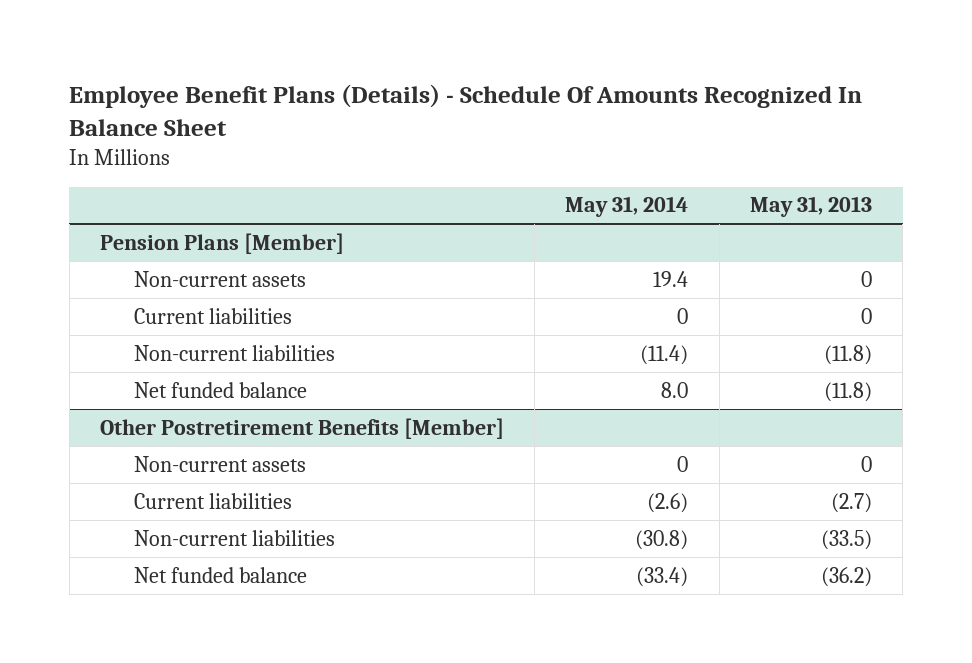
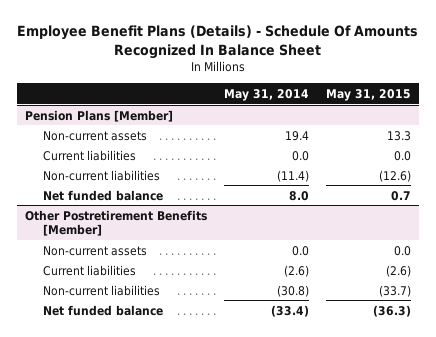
- | May 31, 2014 | May 31, 2013
+ | May 31, 2014 | May 31, 2015
@ Pension Plans [Member]
- Current liabilities | 0 | 0
+ Current liabilities | 0.0 | 0.0
@ Other Postretirement Benefits [Member]
- Non-current assets | 0 | 0
+ Non-current assets | 0.0 | 0.0

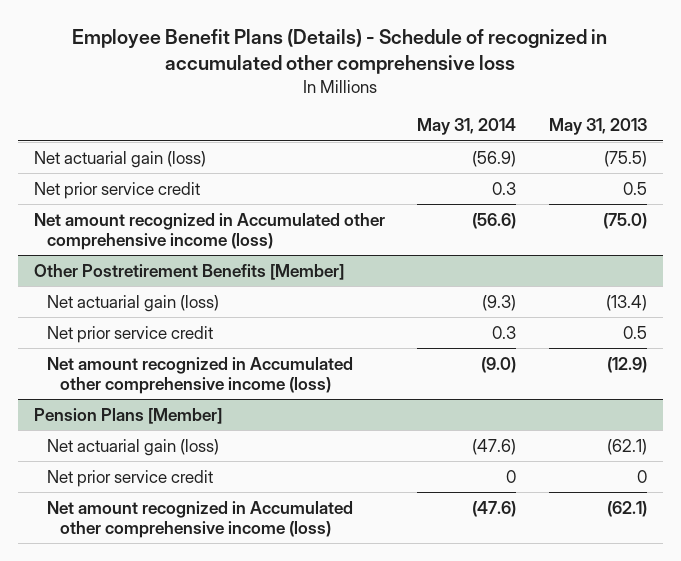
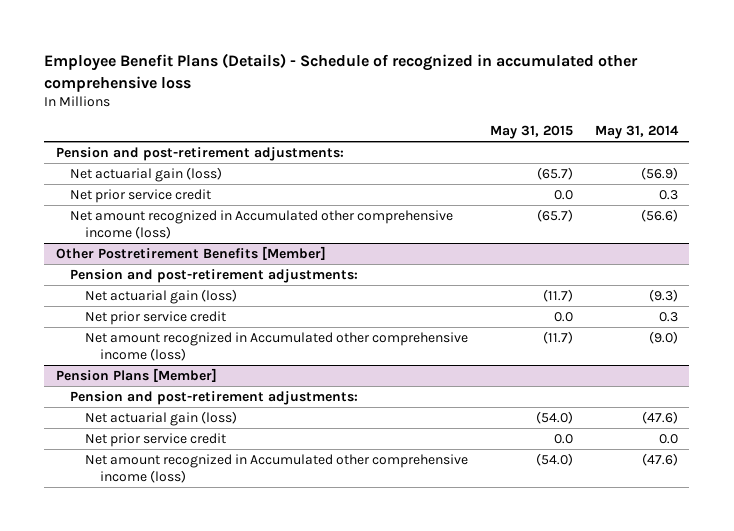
- | May 31, 2014 | May 31, 2013
+ | May 31, 2015 | May 31, 2014
+ Pension and post-retirement adjustments:
@ Other Postretirement Benefits [Member]
+ Pension and post-retirement adjustments:
@ Pension Plans [Member]
+ Pension and post-retirement adjustments:
- Net prior service credit | 0 | 0
+ Net prior service credit | 0.0 | 0.0

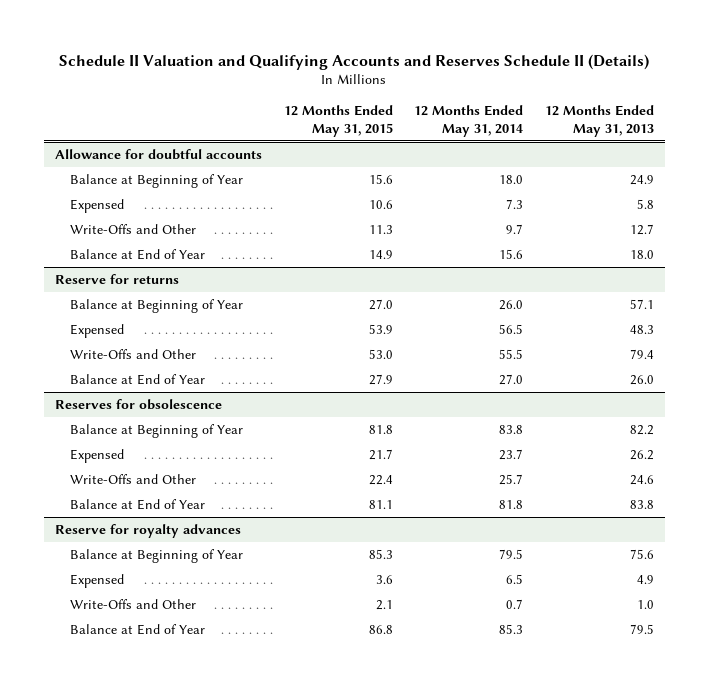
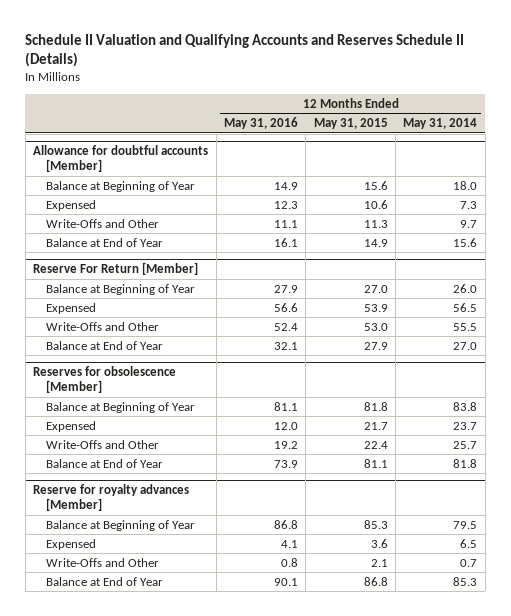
- | 12 Months Ended May 31, 2015 | 12 Months Ended May 31, 2014 | 12 Months Ended May 31, 2013
+ | 12 Months Ended May 31, 2016 | 12 Months Ended May 31, 2015 | 12 Months Ended May 31, 2014
- Allowance for doubtful accounts
+ Allowance for doubtful accounts [Member]
- Reserve for returns
+ Reserve For Return [Member]
- Reserves for obsolescence
+ Reserves for obsolescence [Member]
- Reserve for royalty advances
+ Reserve for royalty advances [Member]

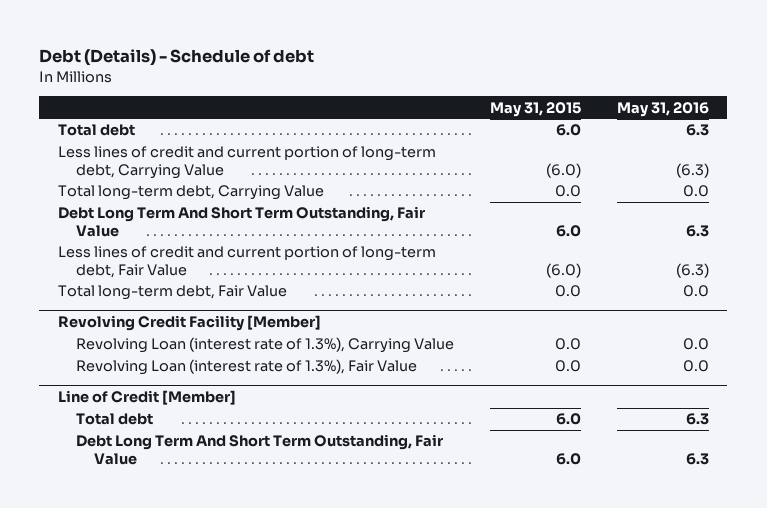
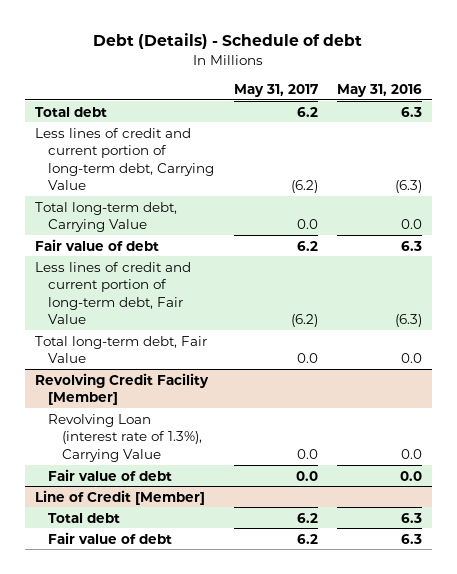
- | May 31, 2015 | May 31, 2016
+ | May 31, 2017 | May 31, 2016
- Debt Long Term And Short Term Outstanding, Fair Value | 6.0 | 6.3
+ Fair value of debt | 6.2 | 6.3
@ Revolving Credit Facility [Member]
- Revolving Loan (interest rate of 1.3%), Fair Value | 0.0 | 0.0
+ Fair value of debt | 0.0 | 0.0
@ Line of Credit [Member]
- Debt Long Term And Short Term Outstanding, Fair Value | 6.0 | 6.3
+ Fair value of debt | 6.2 | 6.3

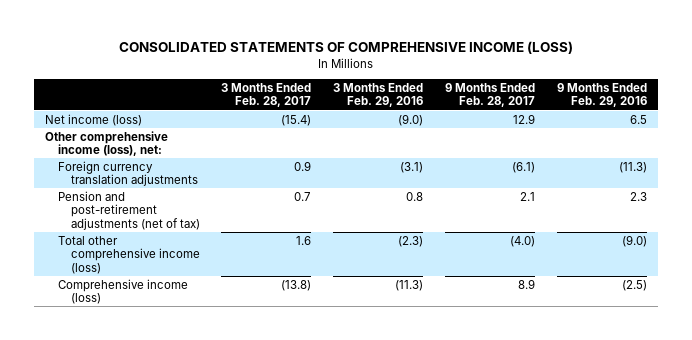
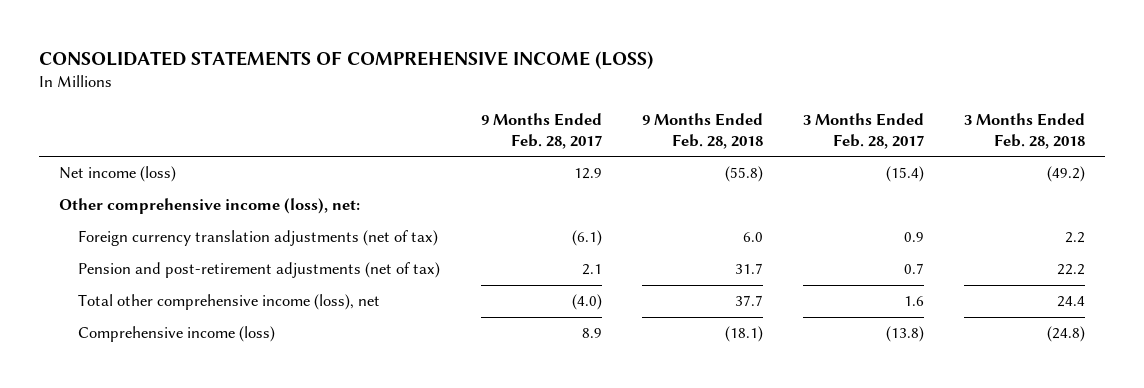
- | 3 Months Ended Feb. 28, 2017 | 3 Months Ended Feb. 29, 2016 | 9 Months Ended Feb. 28, 2017 | 9 Months Ended Feb. 29, 2016
+ | 9 Months Ended Feb. 28, 2017 | 9 Months Ended Feb. 28, 2018 | 3 Months Ended Feb. 28, 2017 | 3 Months Ended Feb. 28, 2018
- Foreign currency translation adjustments | 0.9 | (3.1) | (6.1) | (11.3)
+ Foreign currency translation adjustments (net of tax) | (6.1) | 6.0 | 0.9 | 2.2
- Total other comprehensive income (loss) | 1.6 | (2.3) | (4.0) | (9.0)
+ Total other comprehensive income (loss), net | (4.0) | 37.7 | 1.6 | 24.4

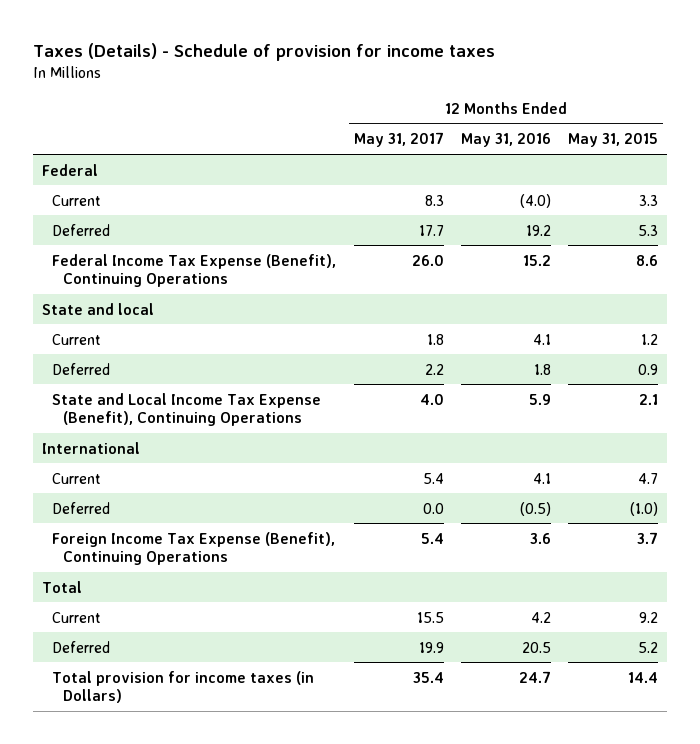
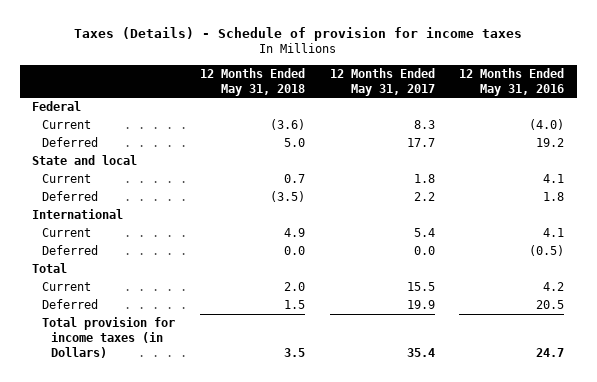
- | 12 Months Ended May 31, 2017 | 12 Months Ended May 31, 2016 | 12 Months Ended May 31, 2015
+ | 12 Months Ended May 31, 2018 | 12 Months Ended May 31, 2017 | 12 Months Ended May 31, 2016
- Federal Income Tax Expense (Benefit), Continuing Operations | 26.0 | 15.2 | 8.6
- State and Local Income Tax Expense (Benefit), Continuing Operations | 4.0 | 5.9 | 2.1
- Foreign Income Tax Expense (Benefit), Continuing Operations | 5.4 | 3.6 | 3.7

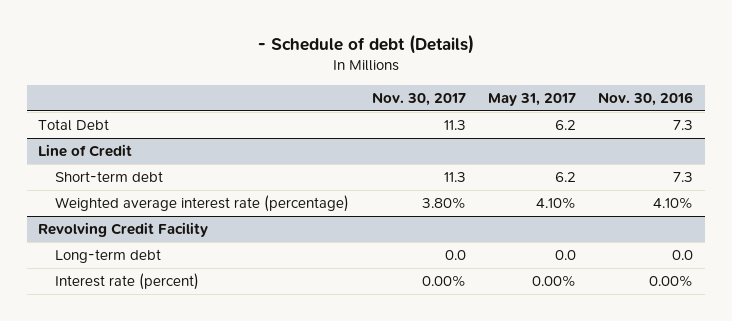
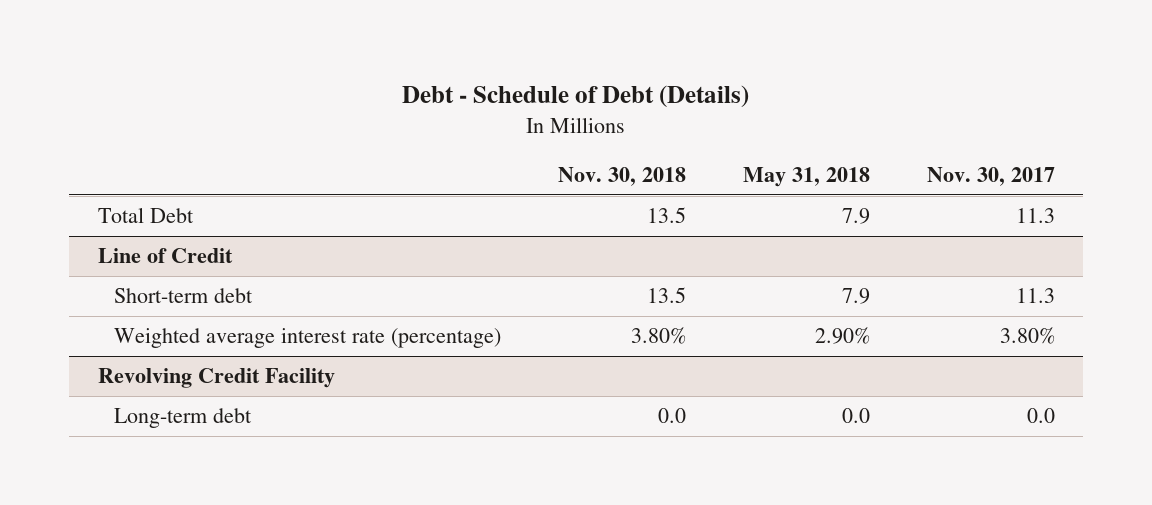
- - Schedule of debt (Details)
+ Debt - Schedule of Debt (Details)
- | Nov. 30, 2017 | May 31, 2017 | Nov. 30, 2016
+ | Nov. 30, 2018 | May 31, 2018 | Nov. 30, 2017
@ Revolving Credit Facility
- Interest rate (percent) | 0.00% | 0.00% | 0.00%

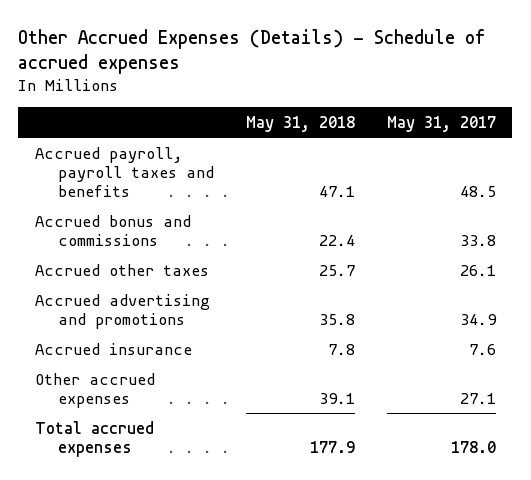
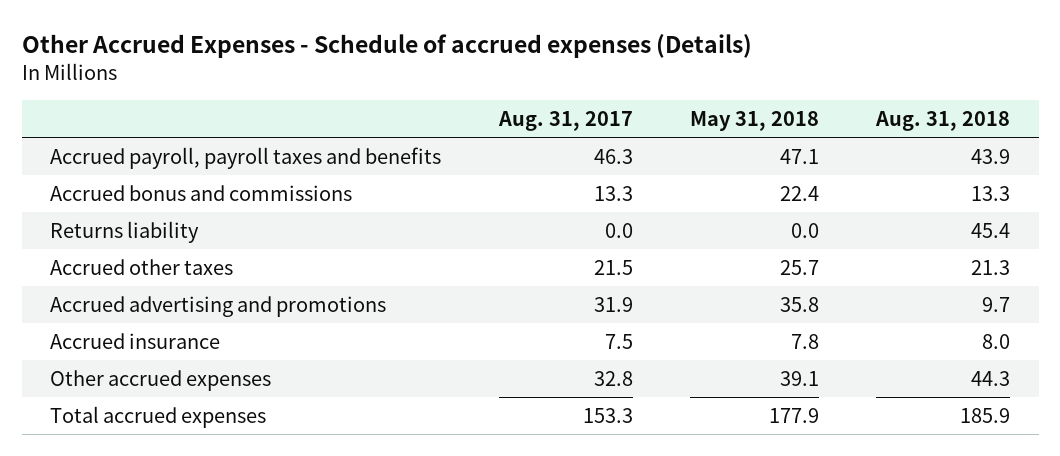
- Other Accrued Expenses (Details) - Schedule of accrued expenses
+ Other Accrued Expenses - Schedule of accrued expenses (Details)
- | May 31, 2018 | May 31, 2017
+ | Aug. 31, 2017 | May 31, 2018 | Aug. 31, 2018
+ Returns liability | 0.0 | 0.0 | 45.4

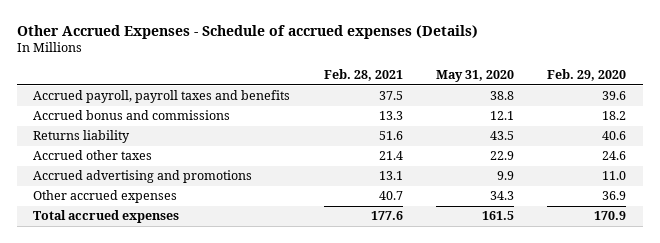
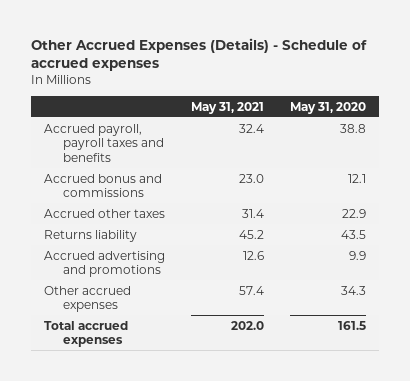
- Other Accrued Expenses - Schedule of accrued expenses (Details)
+ Other Accrued Expenses (Details) - Schedule of accrued expenses
- | Feb. 28, 2021 | May 31, 2020 | Feb. 29, 2020
+ | May 31, 2021 | May 31, 2020
moved down: Returns liability | 45.2 | 43.5

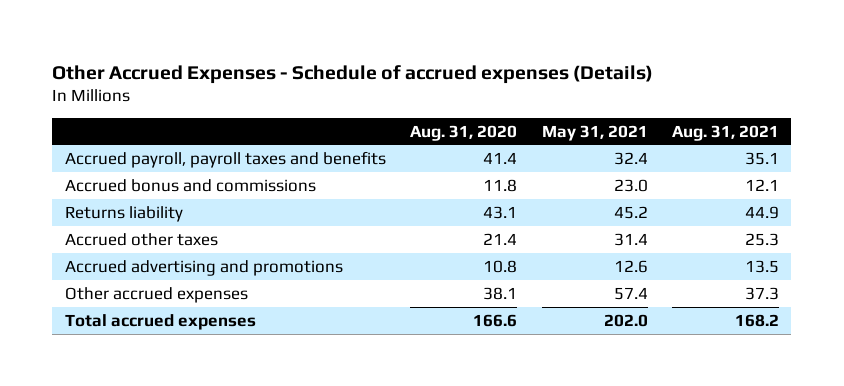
- Other Accrued Expenses (Details) - Schedule of accrued expenses
+ Other Accrued Expenses - Schedule of accrued expenses (Details)
- | May 31, 2021 | May 31, 2020
+ | Aug. 31, 2020 | May 31, 2021 | Aug. 31, 2021
moved down: Accrued other taxes | 21.4 | 31.4 | 25.3

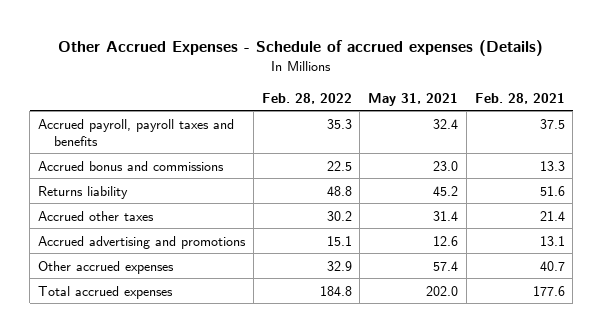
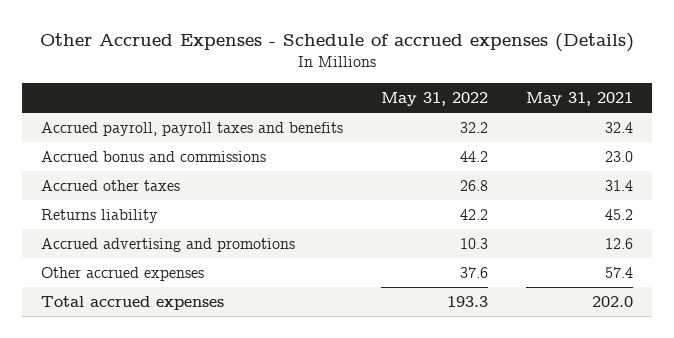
- | Feb. 28, 2022 | May 31, 2021 | Feb. 28, 2021
+ | May 31, 2022 | May 31, 2021
moved down: Returns liability | 42.2 | 45.2

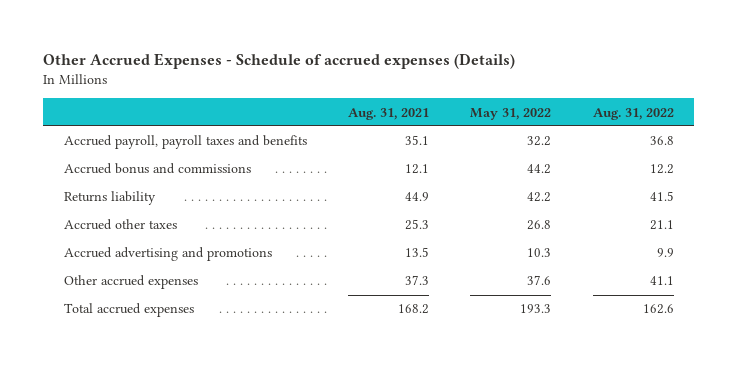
- | May 31, 2022 | May 31, 2021
+ | Aug. 31, 2021 | May 31, 2022 | Aug. 31, 2022
moved down: Accrued other taxes | 25.3 | 26.8 | 21.1

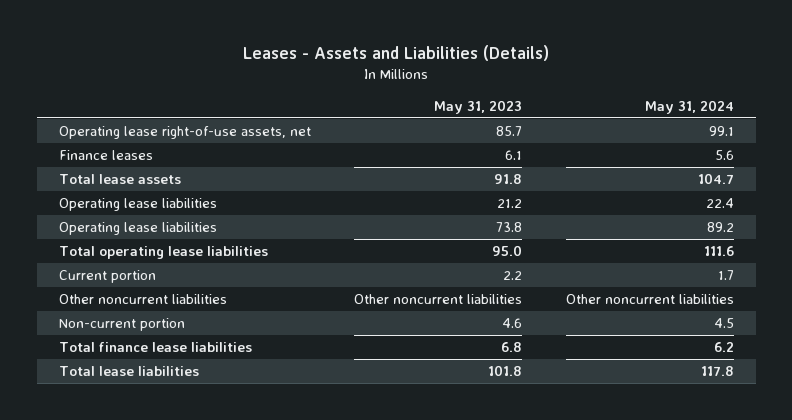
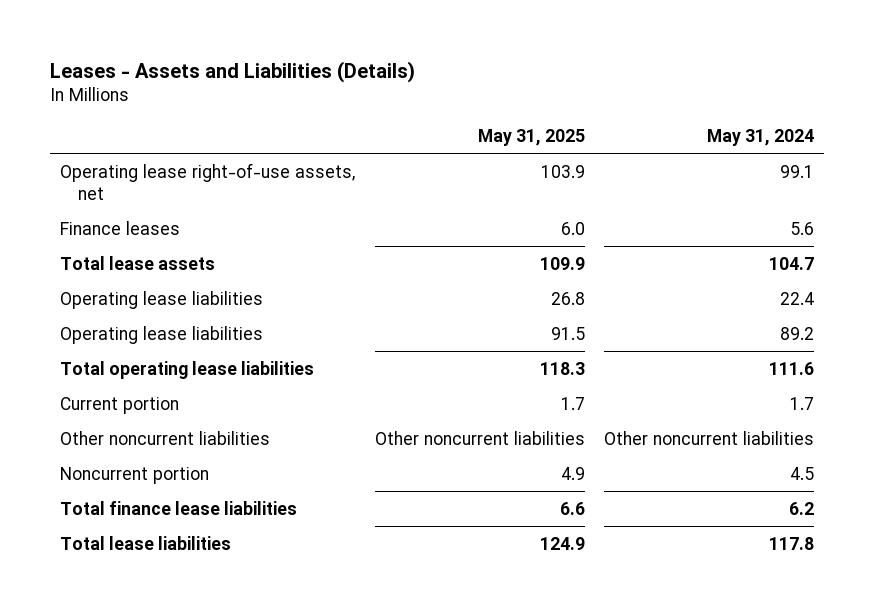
- | May 31, 2023 | May 31, 2024
+ | May 31, 2025 | May 31, 2024
- Non-current portion | 4.6 | 4.5
+ Noncurrent portion | 4.9 | 4.5

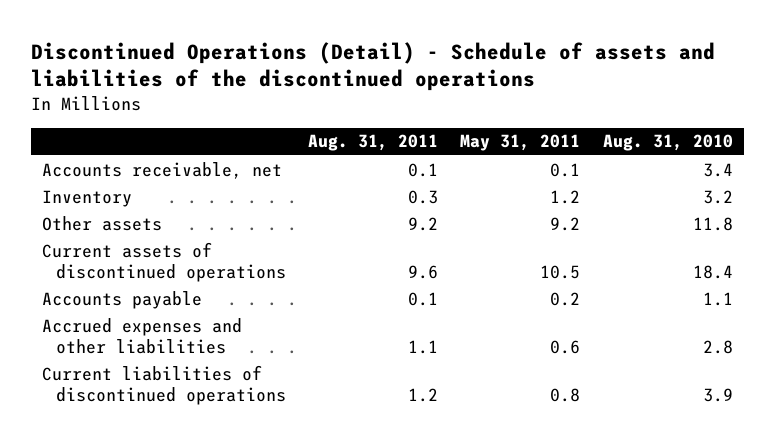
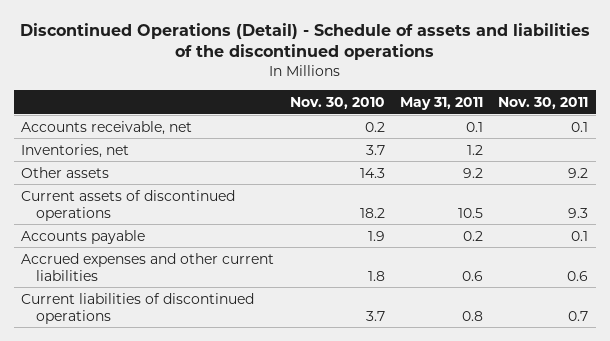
- | Aug. 31, 2011 | May 31, 2011 | Aug. 31, 2010
+ | Nov. 30, 2010 | May 31, 2011 | Nov. 30, 2011
- Inventory | 0.3 | 1.2 | 3.2
+ Inventories, net | 3.7 | 1.2 |
- Accrued expenses and other liabilities | 1.1 | 0.6 | 2.8
+ Accrued expenses and other current liabilities | 1.8 | 0.6 | 0.6

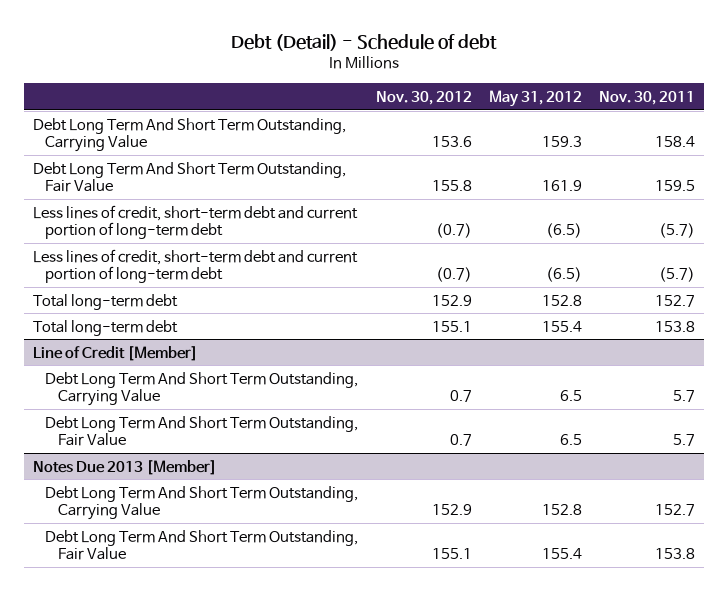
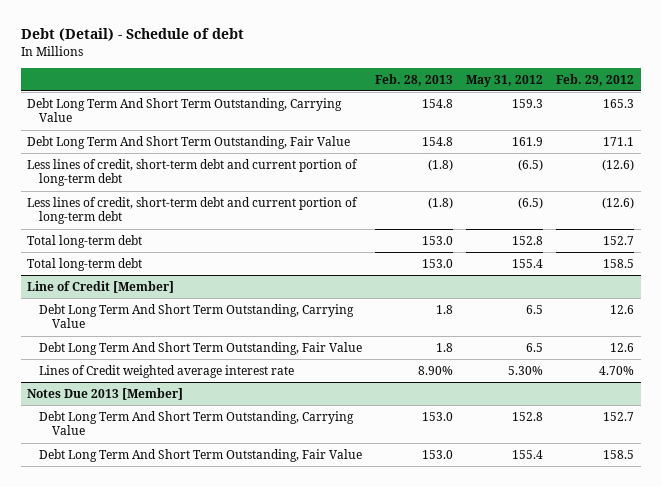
- | Nov. 30, 2012 | May 31, 2012 | Nov. 30, 2011
+ | Feb. 28, 2013 | May 31, 2012 | Feb. 29, 2012
@ Line of Credit [Member]
+ Lines of Credit weighted average interest rate | 8.90% | 5.30% | 4.70%

